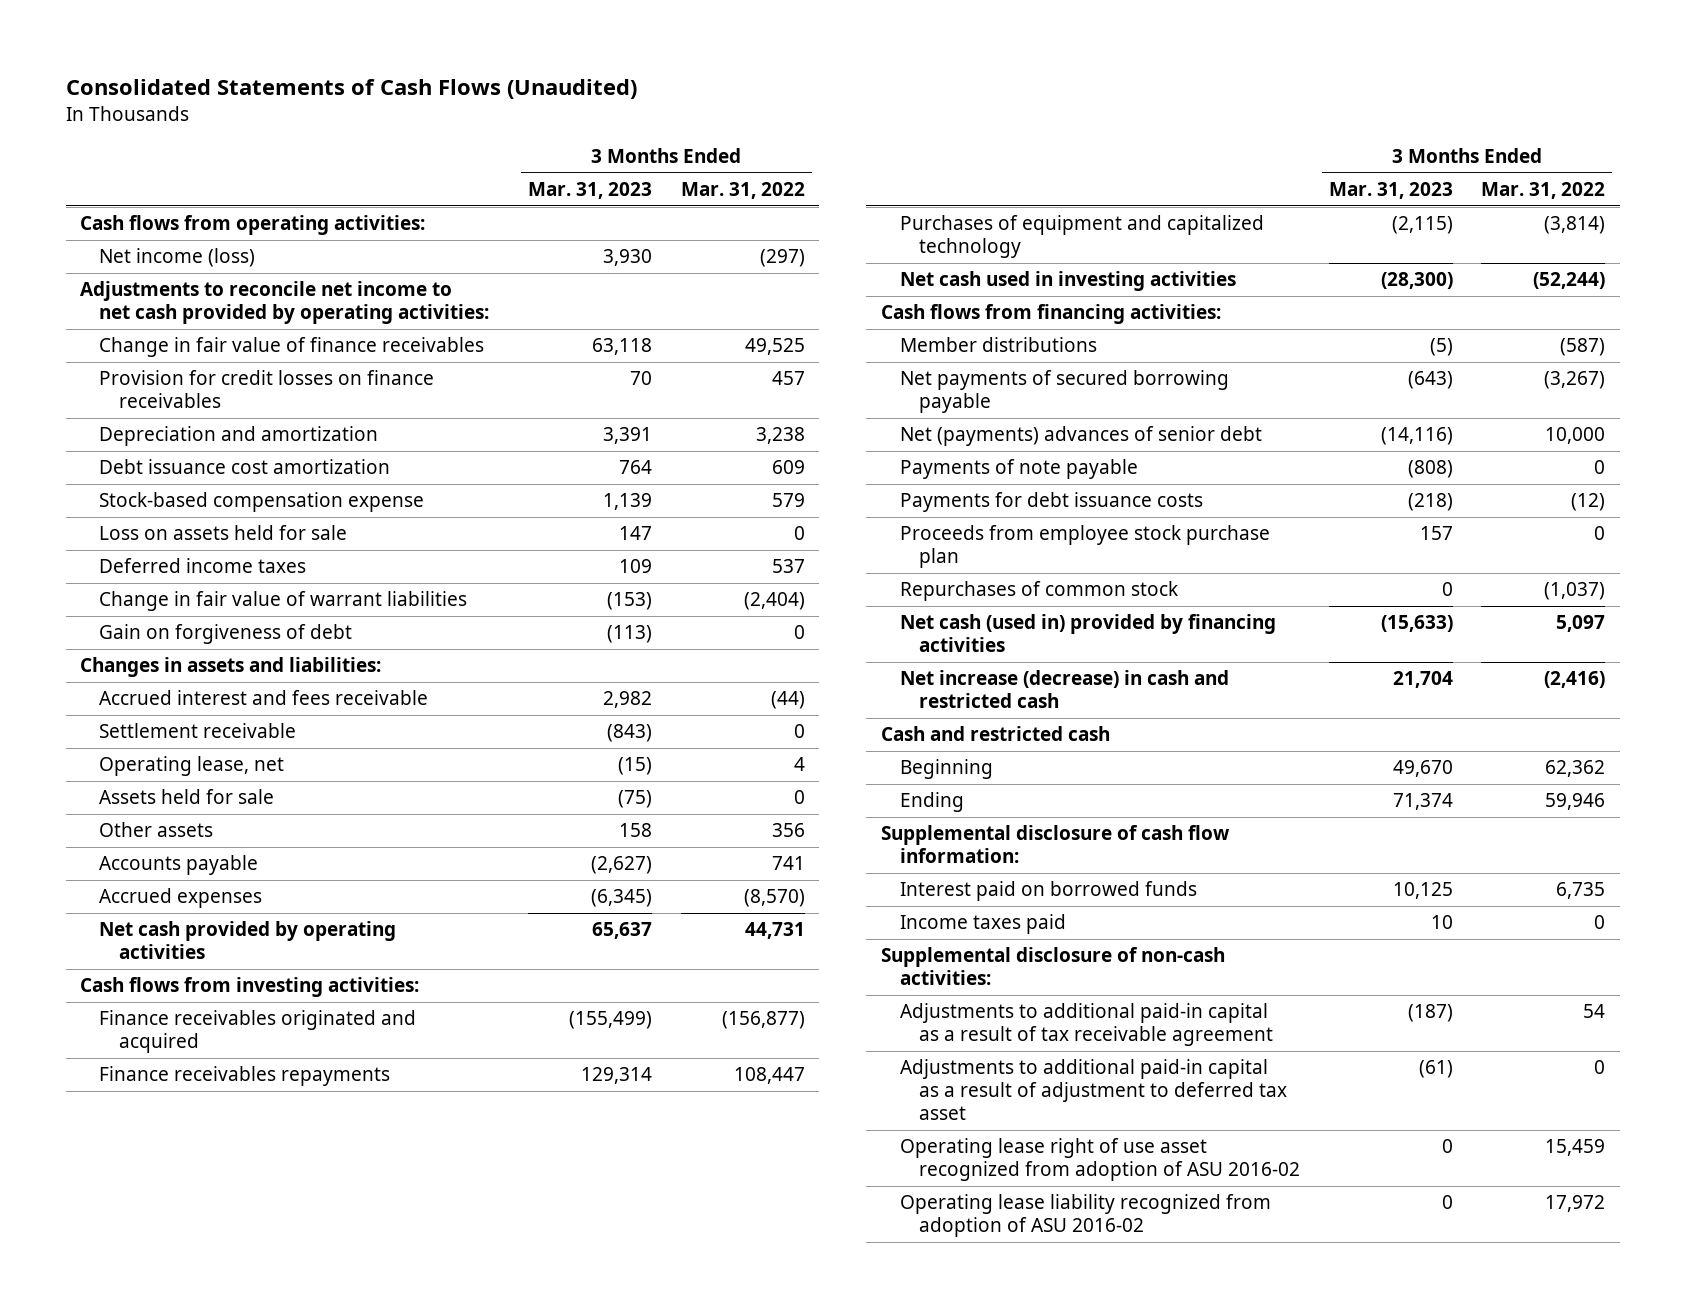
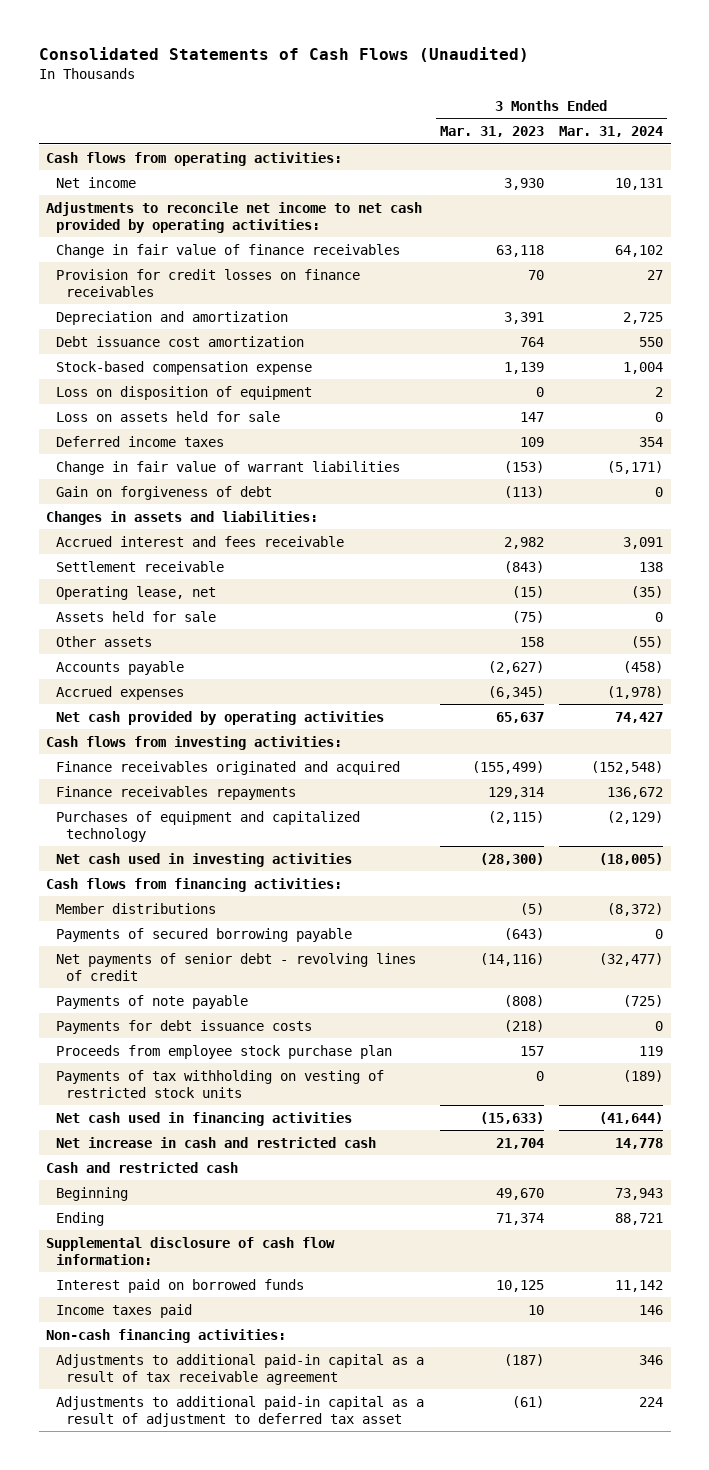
- | 3 Months Ended Mar. 31, 2023 | 3 Months Ended Mar. 31, 2022
+ | 3 Months Ended Mar. 31, 2023 | 3 Months Ended Mar. 31, 2024
- Net income (loss) | 3,930 | (297)
+ Net income | 3,930 | 10,131
+ Loss on disposition of equipment | 0 | 2
- Net payments of secured borrowing payable | (643) | (3,267)
- Net (payments) advances of senior debt | (14,116) | 10,000
+ Payments of secured borrowing payable | (643) | 0
+ Net payments of senior debt - revolving lines of credit | (14,116) | (32,477)
- Repurchases of common stock | 0 | (1,037)
- Net cash (used in) provided by financing activities | (15,633) | 5,097
- Net increase (decrease) in cash and restricted cash | 21,704 | (2,416)
+ Payments of tax withholding on vesting of restricted stock units | 0 | (189)
+ Net cash used in financing activities | (15,633) | (41,644)
+ Net increase in cash and restricted cash | 21,704 | 14,778
- Supplemental disclosure of non-cash activities:
+ Non-cash financing activities:
- Operating lease right of use asset recognized from adoption of ASU 2016-02 | 0 | 15,459
- Operating lease liability recognized from adoption of ASU 2016-02 | 0 | 17,972

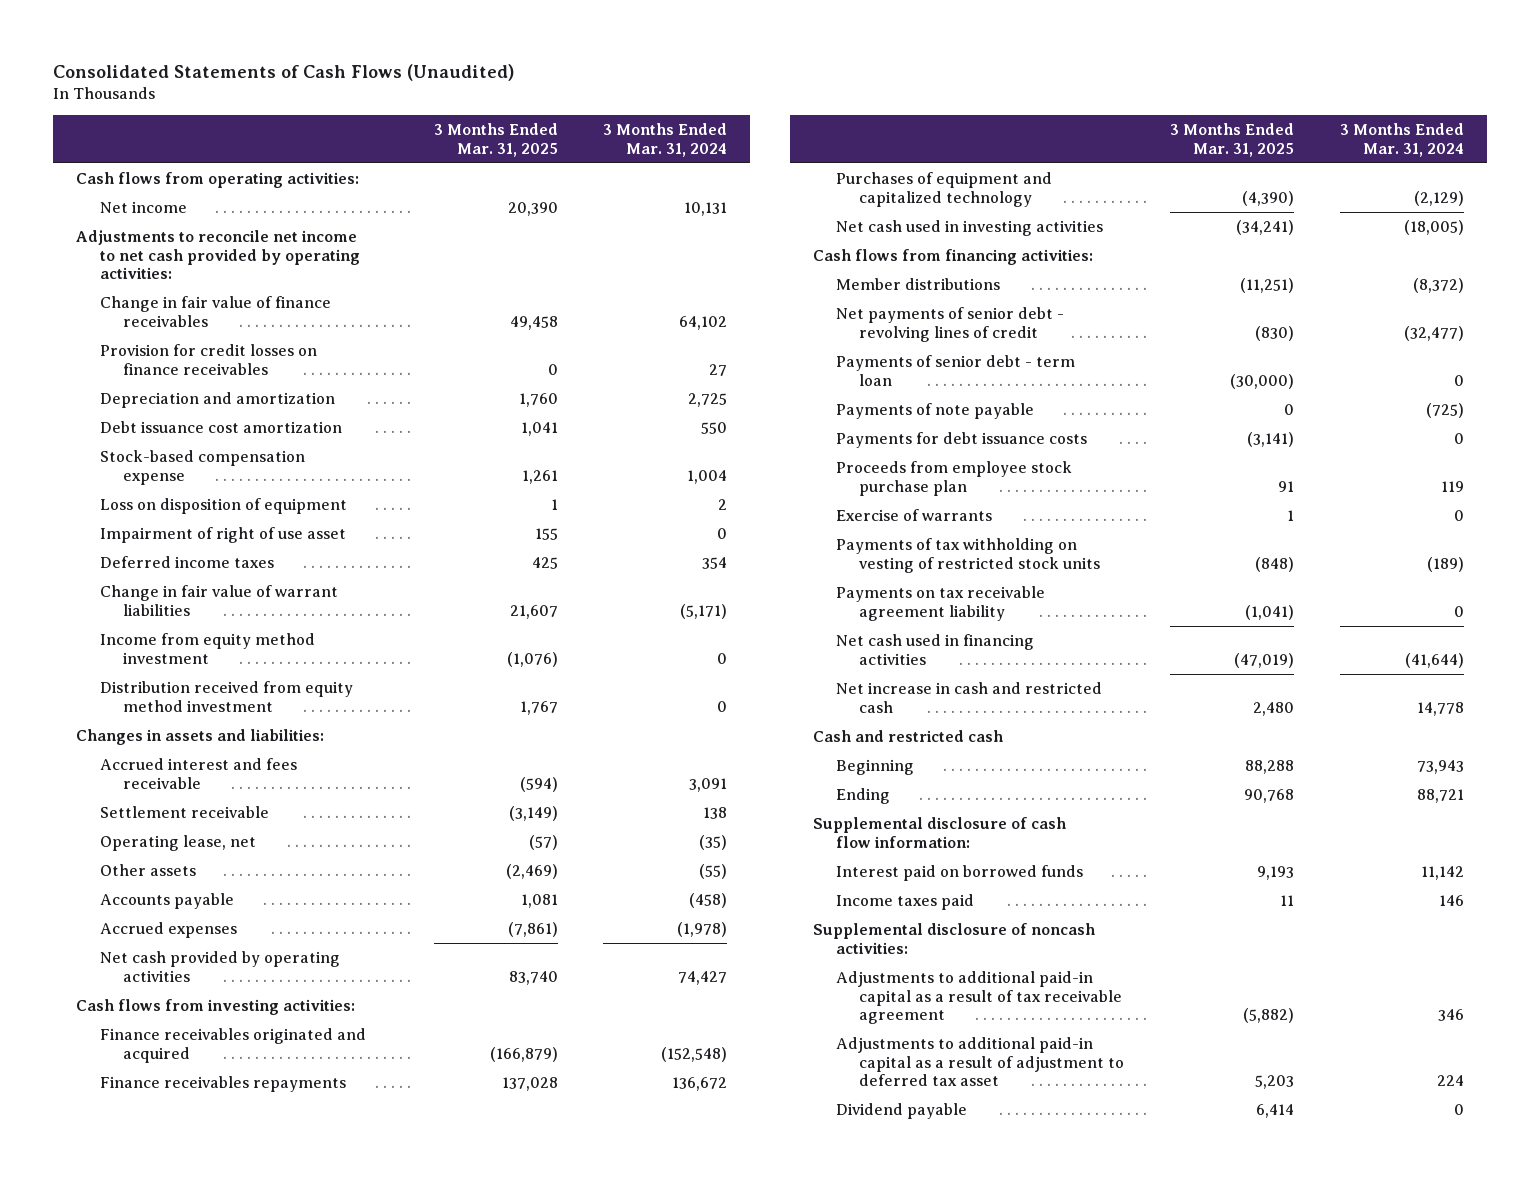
- | 3 Months Ended Mar. 31, 2023 | 3 Months Ended Mar. 31, 2024
+ | 3 Months Ended Mar. 31, 2025 | 3 Months Ended Mar. 31, 2024
- Loss on assets held for sale | 147 | 0
+ Impairment of right of use asset | 155 | 0
- Gain on forgiveness of debt | (113) | 0
+ Income from equity method investment | (1,076) | 0
+ Distribution received from equity method investment | 1,767 | 0
- Assets held for sale | (75) | 0
- Payments of secured borrowing payable | (643) | 0
+ Payments of senior debt - term loan | (30,000) | 0
+ Exercise of warrants | 1 | 0
+ Payments on tax receivable agreement liability | (1,041) | 0
- Non-cash financing activities:
+ Supplemental disclosure of noncash activities:
+ Dividend payable | 6,414 | 0

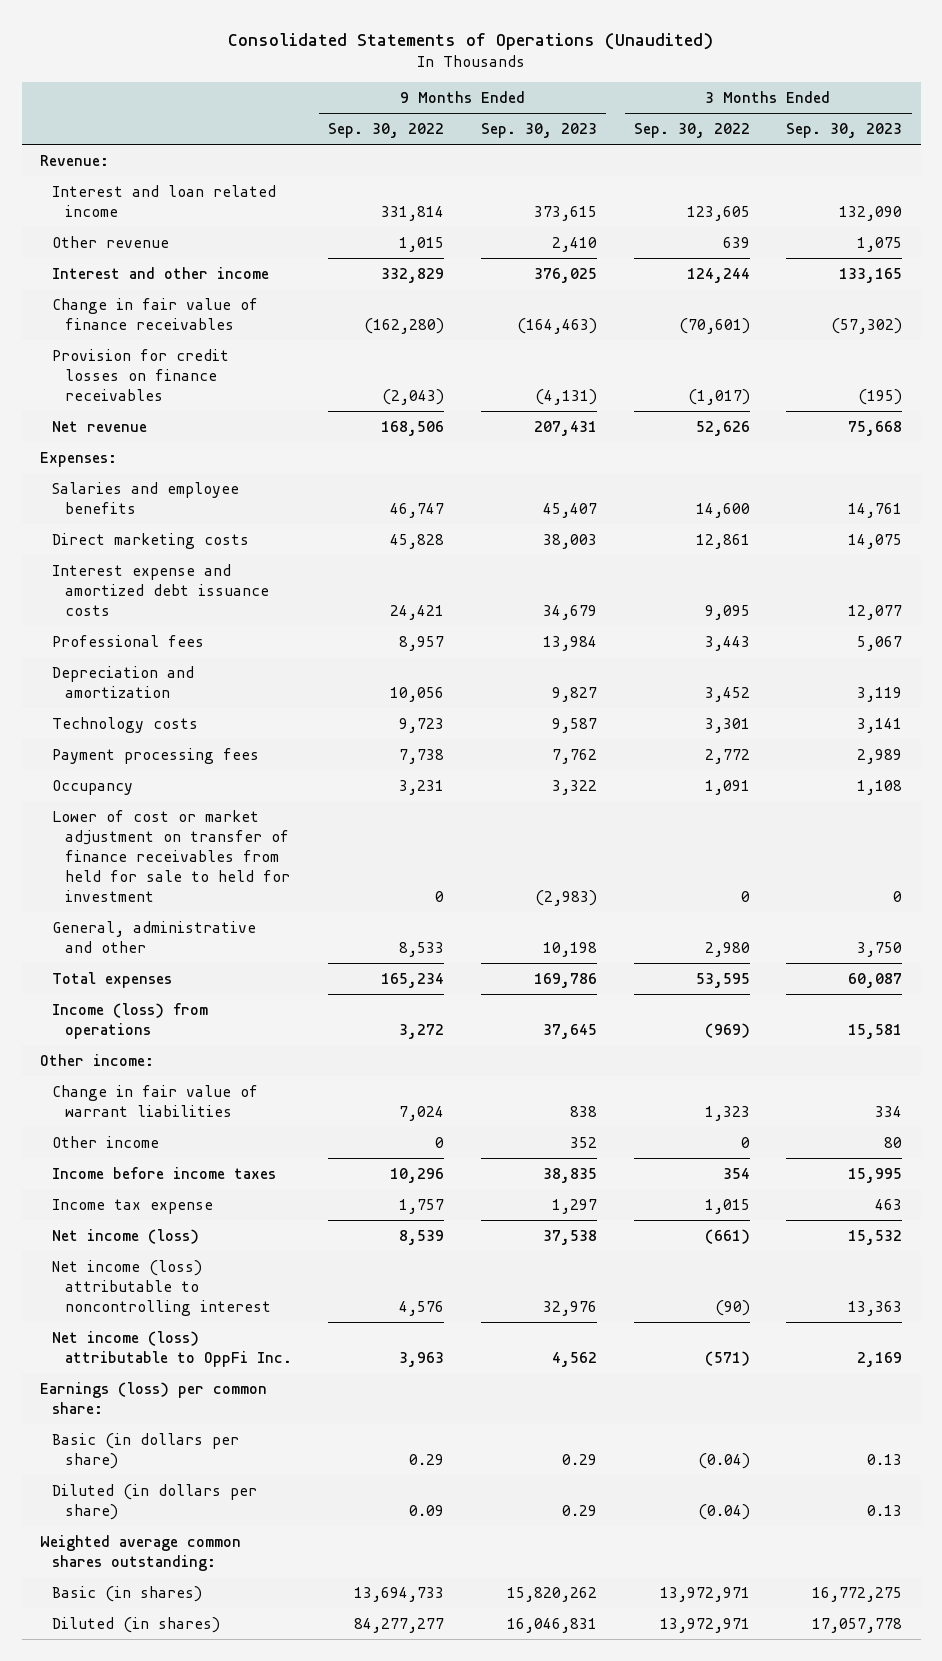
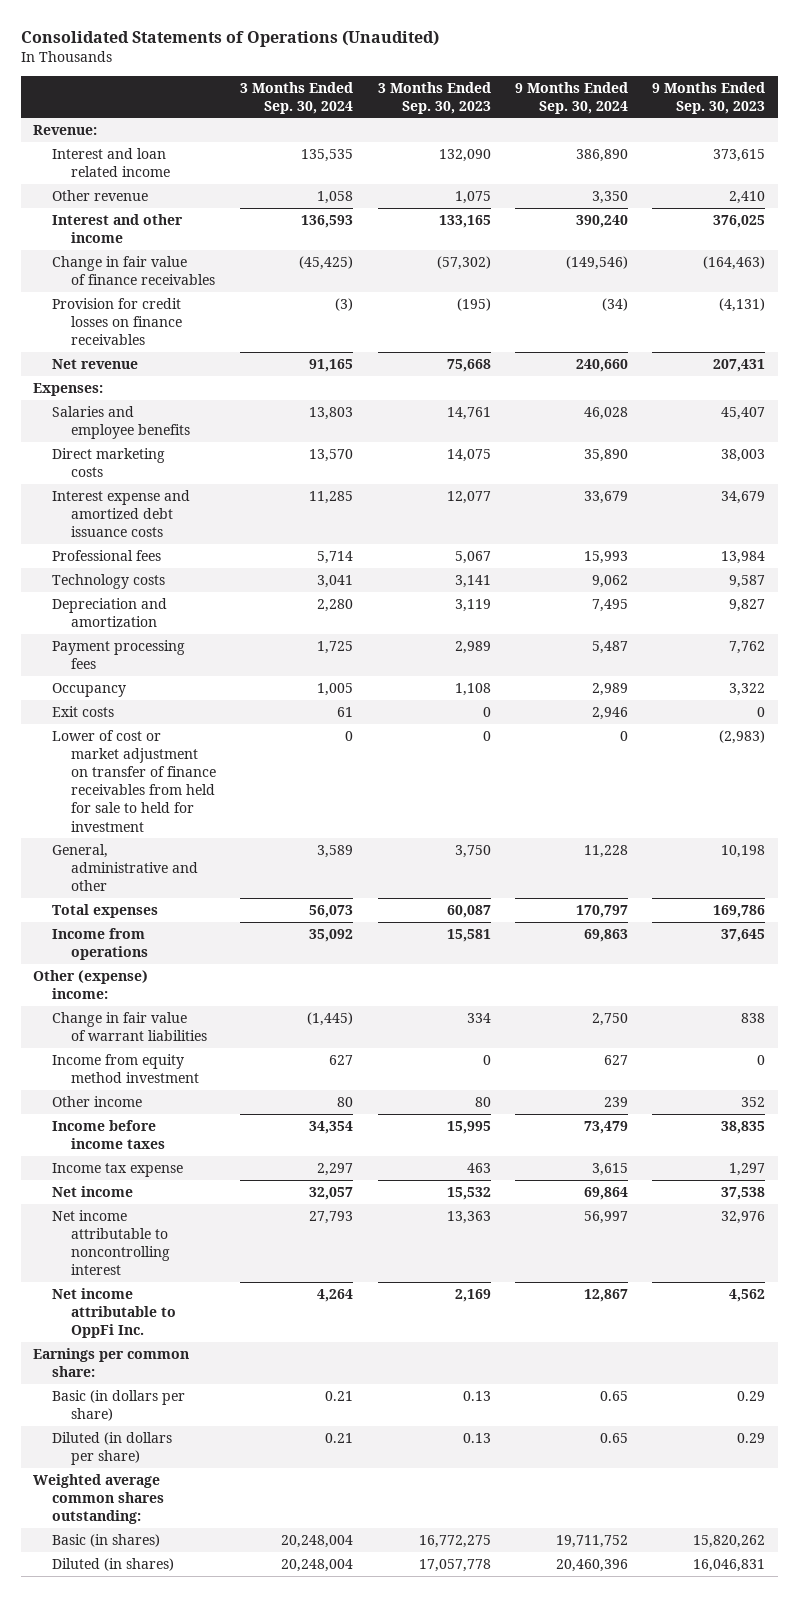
- | 9 Months Ended Sep. 30, 2022 | 9 Months Ended Sep. 30, 2023 | 3 Months Ended Sep. 30, 2022 | 3 Months Ended Sep. 30, 2023
+ | 3 Months Ended Sep. 30, 2024 | 3 Months Ended Sep. 30, 2023 | 9 Months Ended Sep. 30, 2024 | 9 Months Ended Sep. 30, 2023
moved down: Depreciation and amortization | 2,280 | 3,119 | 7,495 | 9,827
+ Exit costs | 61 | 0 | 2,946 | 0
- Income (loss) from operations | 3,272 | 37,645 | (969) | 15,581
- Other income:
+ Income from operations | 35,092 | 15,581 | 69,863 | 37,645
+ Other (expense) income:
+ Income from equity method investment | 627 | 0 | 627 | 0
- Net income (loss) | 8,539 | 37,538 | (661) | 15,532
- Net income (loss) attributable to noncontrolling interest | 4,576 | 32,976 | (90) | 13,363
- Net income (loss) attributable to OppFi Inc. | 3,963 | 4,562 | (571) | 2,169
- Earnings (loss) per common share:
+ Net income | 32,057 | 15,532 | 69,864 | 37,538
+ Net income attributable to noncontrolling interest | 27,793 | 13,363 | 56,997 | 32,976
+ Net income attributable to OppFi Inc. | 4,264 | 2,169 | 12,867 | 4,562
+ Earnings per common share:

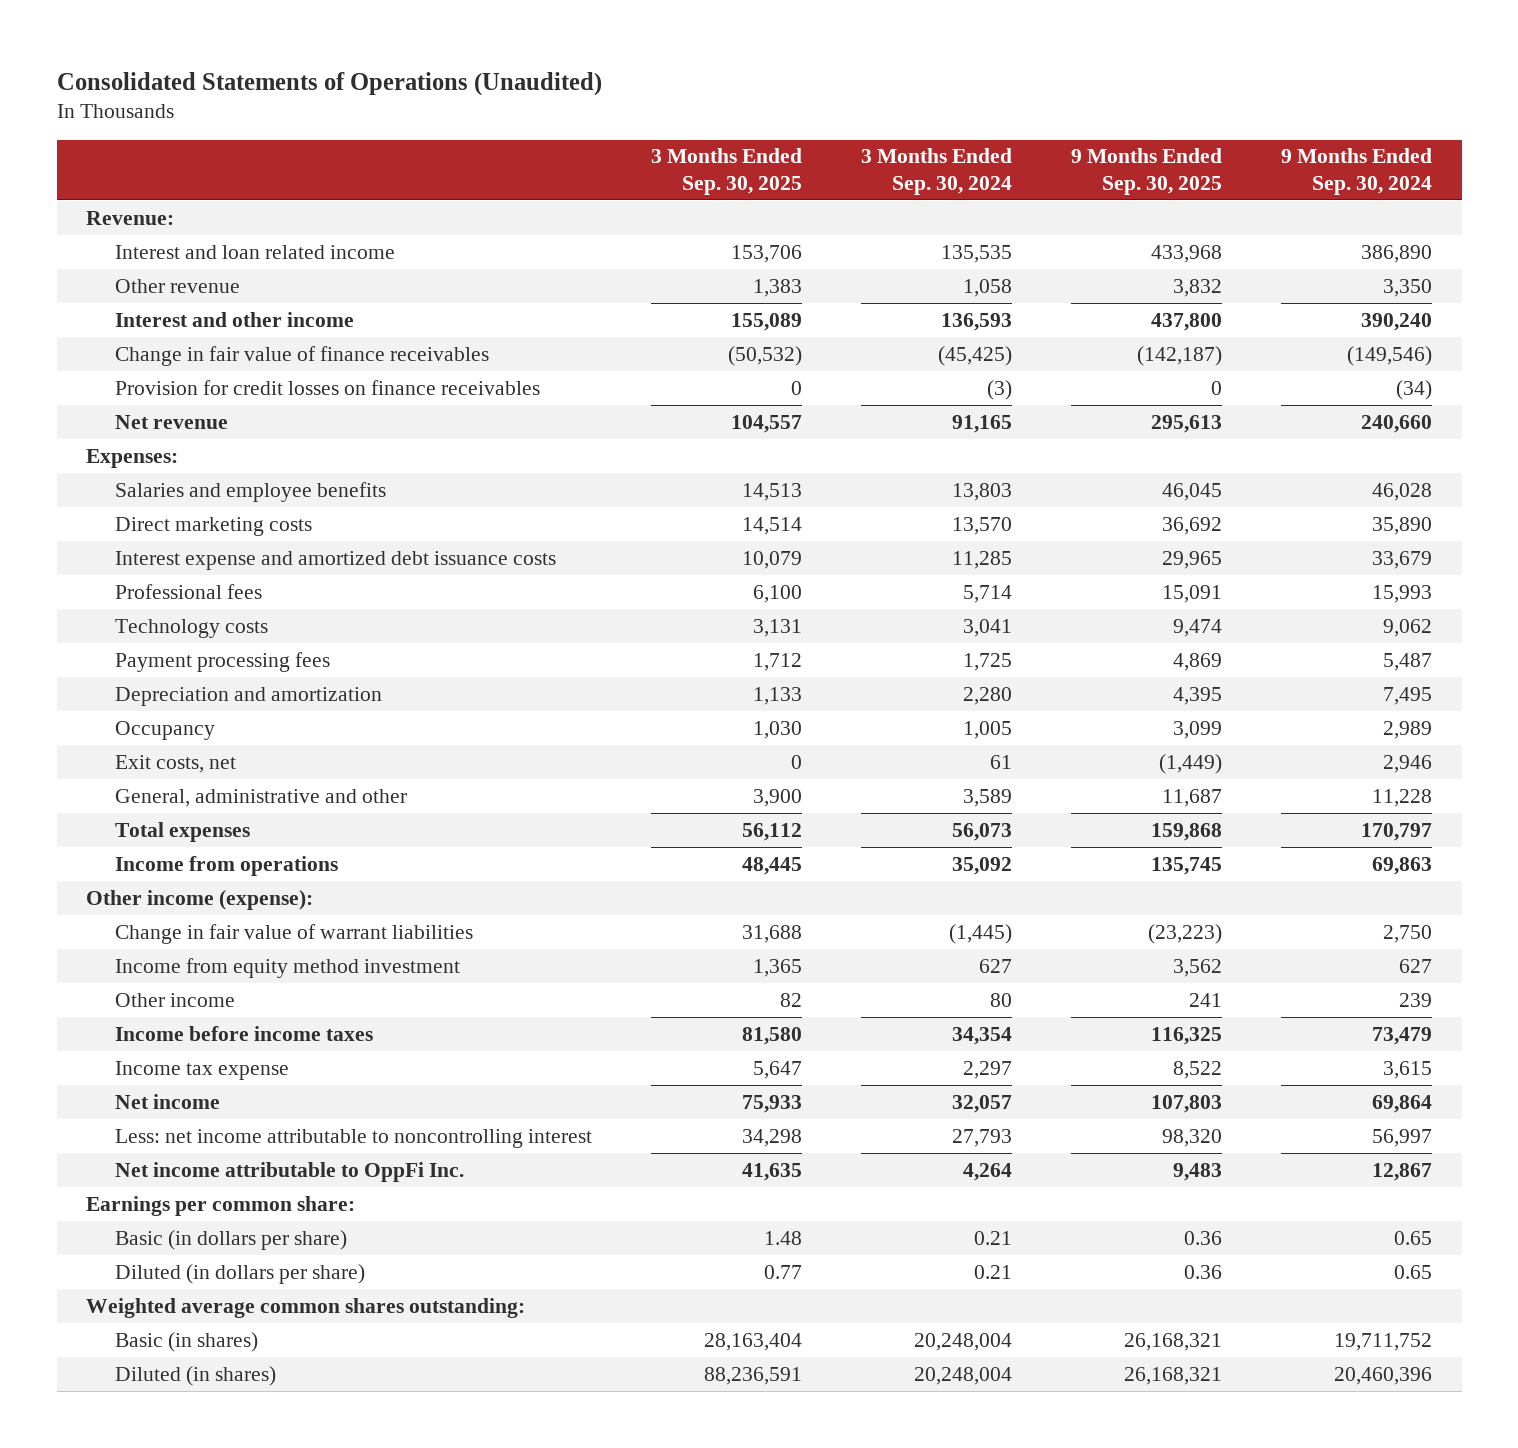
- | 3 Months Ended Sep. 30, 2024 | 3 Months Ended Sep. 30, 2023 | 9 Months Ended Sep. 30, 2024 | 9 Months Ended Sep. 30, 2023
+ | 3 Months Ended Sep. 30, 2025 | 3 Months Ended Sep. 30, 2024 | 9 Months Ended Sep. 30, 2025 | 9 Months Ended Sep. 30, 2024
moved down: Depreciation and amortization | 1,133 | 2,280 | 4,395 | 7,495
- Exit costs | 61 | 0 | 2,946 | 0
- Lower of cost or market adjustment on transfer of finance receivables from held for sale to held for investment | 0 | 0 | 0 | (2,983)
+ Exit costs, net | 0 | 61 | (1,449) | 2,946
- Other (expense) income:
+ Other income (expense):
- Net income attributable to noncontrolling interest | 27,793 | 13,363 | 56,997 | 32,976
+ Less: net income attributable to noncontrolling interest | 34,298 | 27,793 | 98,320 | 56,997

